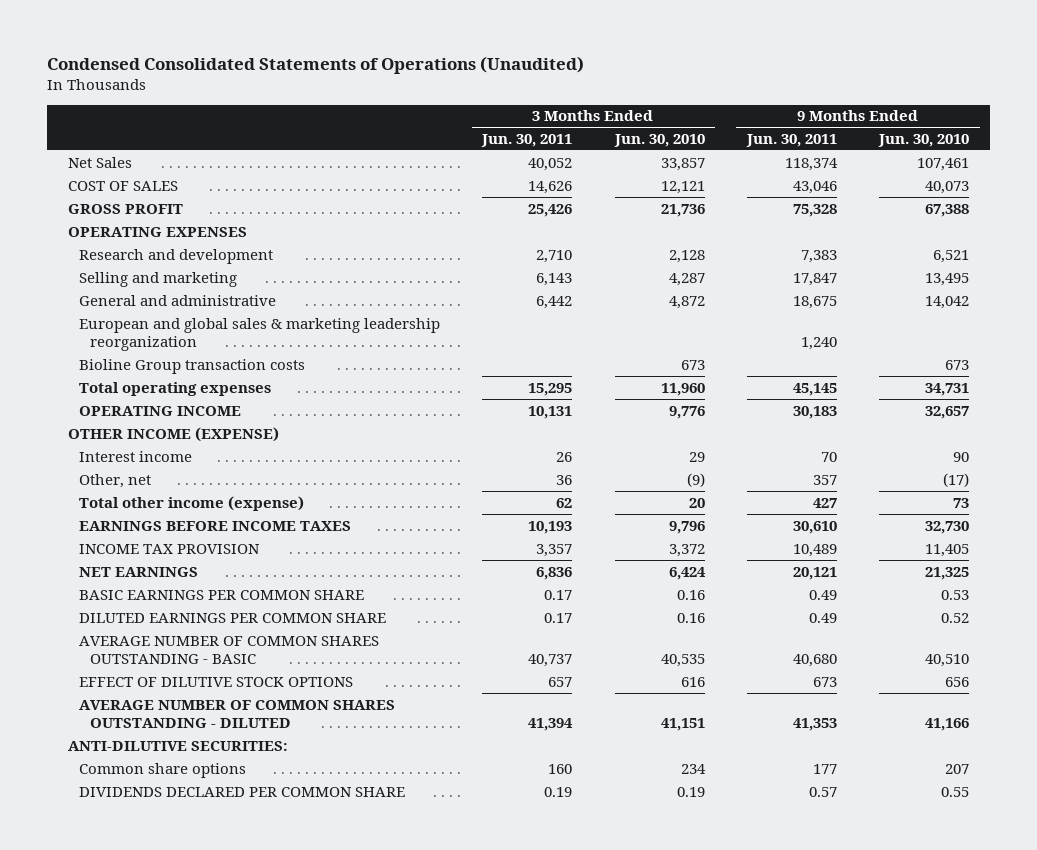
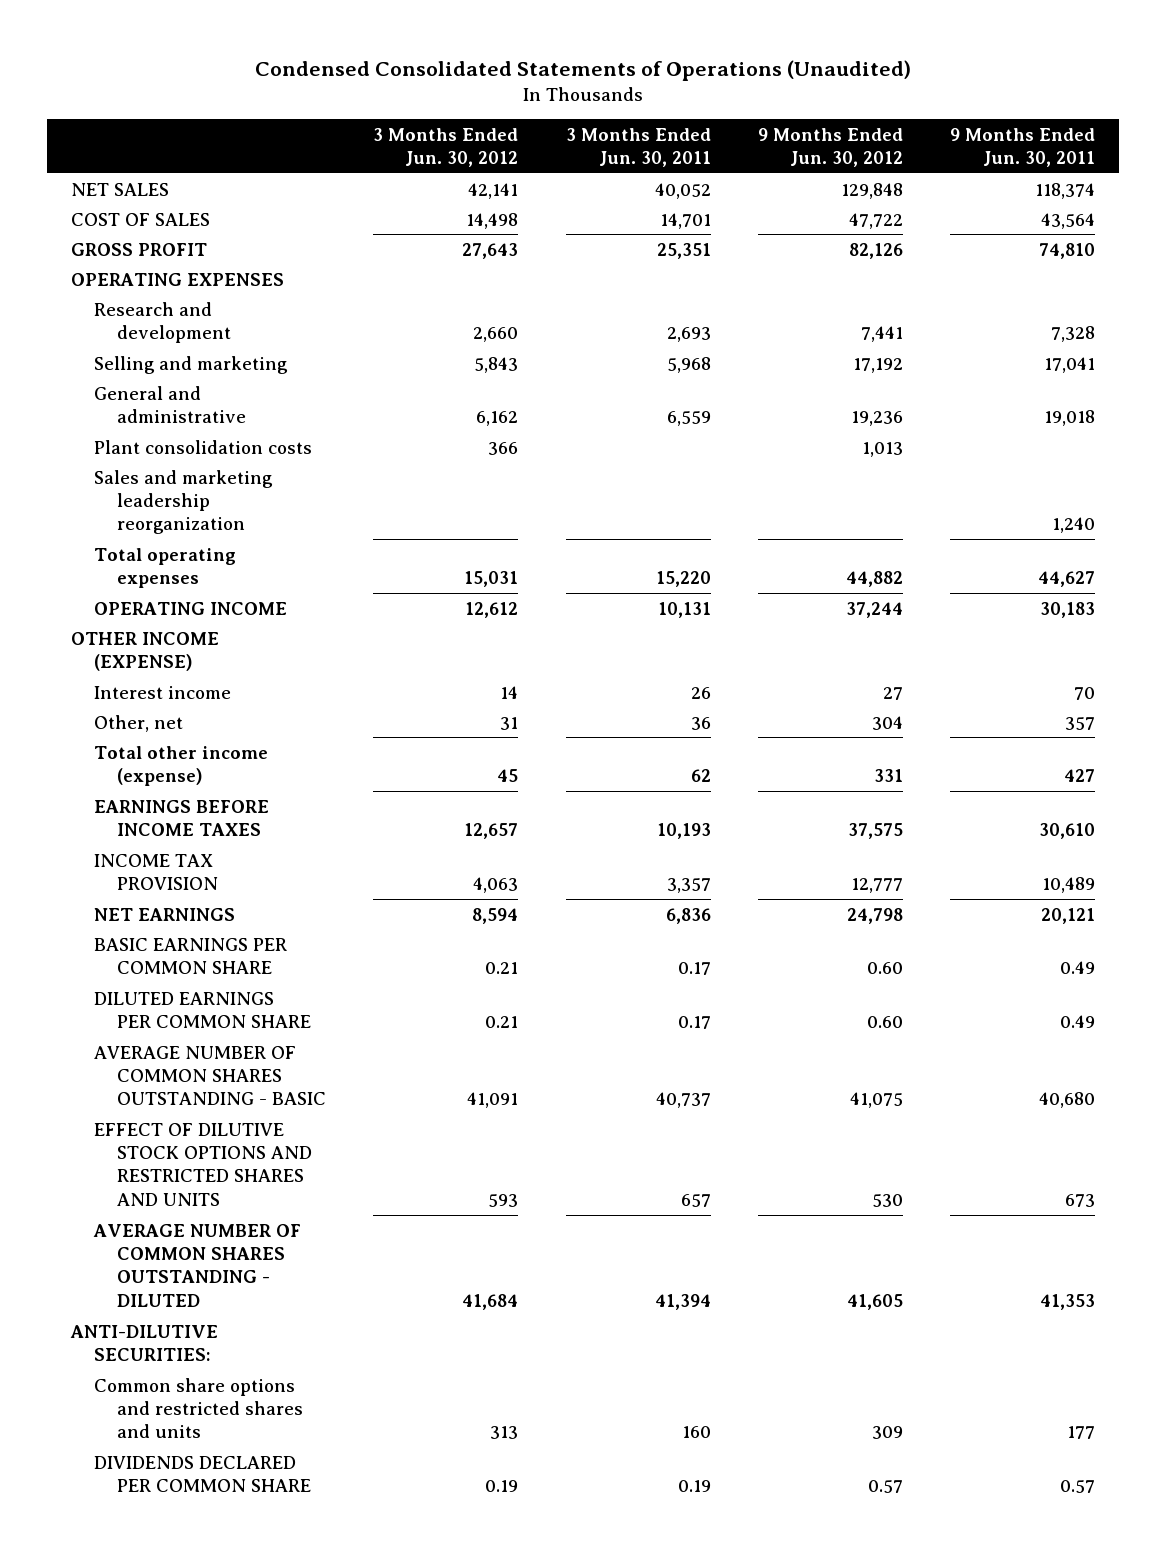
- | 3 Months Ended Jun. 30, 2011 | 3 Months Ended Jun. 30, 2010 | 9 Months Ended Jun. 30, 2011 | 9 Months Ended Jun. 30, 2010
+ | 3 Months Ended Jun. 30, 2012 | 3 Months Ended Jun. 30, 2011 | 9 Months Ended Jun. 30, 2012 | 9 Months Ended Jun. 30, 2011
- Net Sales | 40,052 | 33,857 | 118,374 | 107,461
- COST OF SALES | 14,626 | 12,121 | 43,046 | 40,073
- GROSS PROFIT | 25,426 | 21,736 | 75,328 | 67,388
+ NET SALES | 42,141 | 40,052 | 129,848 | 118,374
+ COST OF SALES | 14,498 | 14,701 | 47,722 | 43,564
+ GROSS PROFIT | 27,643 | 25,351 | 82,126 | 74,810
- Research and development | 2,710 | 2,128 | 7,383 | 6,521
- Selling and marketing | 6,143 | 4,287 | 17,847 | 13,495
- General and administrative | 6,442 | 4,872 | 18,675 | 14,042
- European and global sales & marketing leadership reorganization | | | 1,240 |
- Bioline Group transaction costs | | 673 | | 673
- Total operating expenses | 15,295 | 11,960 | 45,145 | 34,731
+ Research and development | 2,660 | 2,693 | 7,441 | 7,328
+ Selling and marketing | 5,843 | 5,968 | 17,192 | 17,041
+ General and administrative | 6,162 | 6,559 | 19,236 | 19,018
+ Plant consolidation costs | 366 | | 1,013 |
+ Sales and marketing leadership reorganization | | | | 1,240
+ Total operating expenses | 15,031 | 15,220 | 44,882 | 44,627
- EFFECT OF DILUTIVE STOCK OPTIONS | 657 | 616 | 673 | 656
+ EFFECT OF DILUTIVE STOCK OPTIONS AND RESTRICTED SHARES AND UNITS | 593 | 657 | 530 | 673
- Common share options | 160 | 234 | 177 | 207
+ Common share options and restricted shares and units | 313 | 160 | 309 | 177

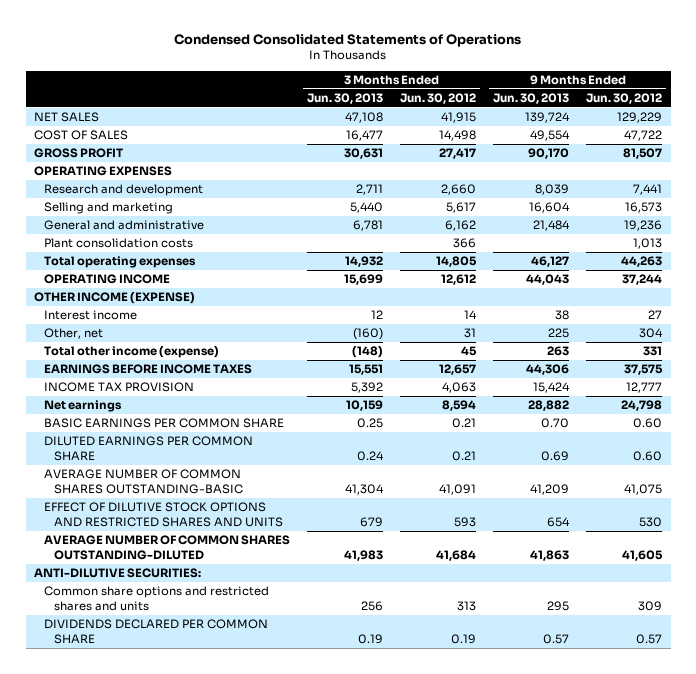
- Condensed Consolidated Statements of Operations (Unaudited)
+ Condensed Consolidated Statements of Operations
- | 3 Months Ended Jun. 30, 2012 | 3 Months Ended Jun. 30, 2011 | 9 Months Ended Jun. 30, 2012 | 9 Months Ended Jun. 30, 2011
+ | 3 Months Ended Jun. 30, 2013 | 3 Months Ended Jun. 30, 2012 | 9 Months Ended Jun. 30, 2013 | 9 Months Ended Jun. 30, 2012
- NET SALES | 42,141 | 40,052 | 129,848 | 118,374
+ NET SALES | 47,108 | 41,915 | 139,724 | 129,229
- GROSS PROFIT | 27,643 | 25,351 | 82,126 | 74,810
+ GROSS PROFIT | 30,631 | 27,417 | 90,170 | 81,507
- Selling and marketing | 5,843 | 5,968 | 17,192 | 17,041
+ Selling and marketing | 5,440 | 5,617 | 16,604 | 16,573
- Sales and marketing leadership reorganization | | | | 1,240
- Total operating expenses | 15,031 | 15,220 | 44,882 | 44,627
+ Total operating expenses | 14,932 | 14,805 | 46,127 | 44,263
- NET EARNINGS | 8,594 | 6,836 | 24,798 | 20,121
+ Net earnings | 10,159 | 8,594 | 28,882 | 24,798
- AVERAGE NUMBER OF COMMON SHARES OUTSTANDING - BASIC | 41,091 | 40,737 | 41,075 | 40,680
+ AVERAGE NUMBER OF COMMON SHARES OUTSTANDING-BASIC | 41,304 | 41,091 | 41,209 | 41,075
- AVERAGE NUMBER OF COMMON SHARES OUTSTANDING - DILUTED | 41,684 | 41,394 | 41,605 | 41,353
+ AVERAGE NUMBER OF COMMON SHARES OUTSTANDING-DILUTED | 41,983 | 41,684 | 41,863 | 41,605

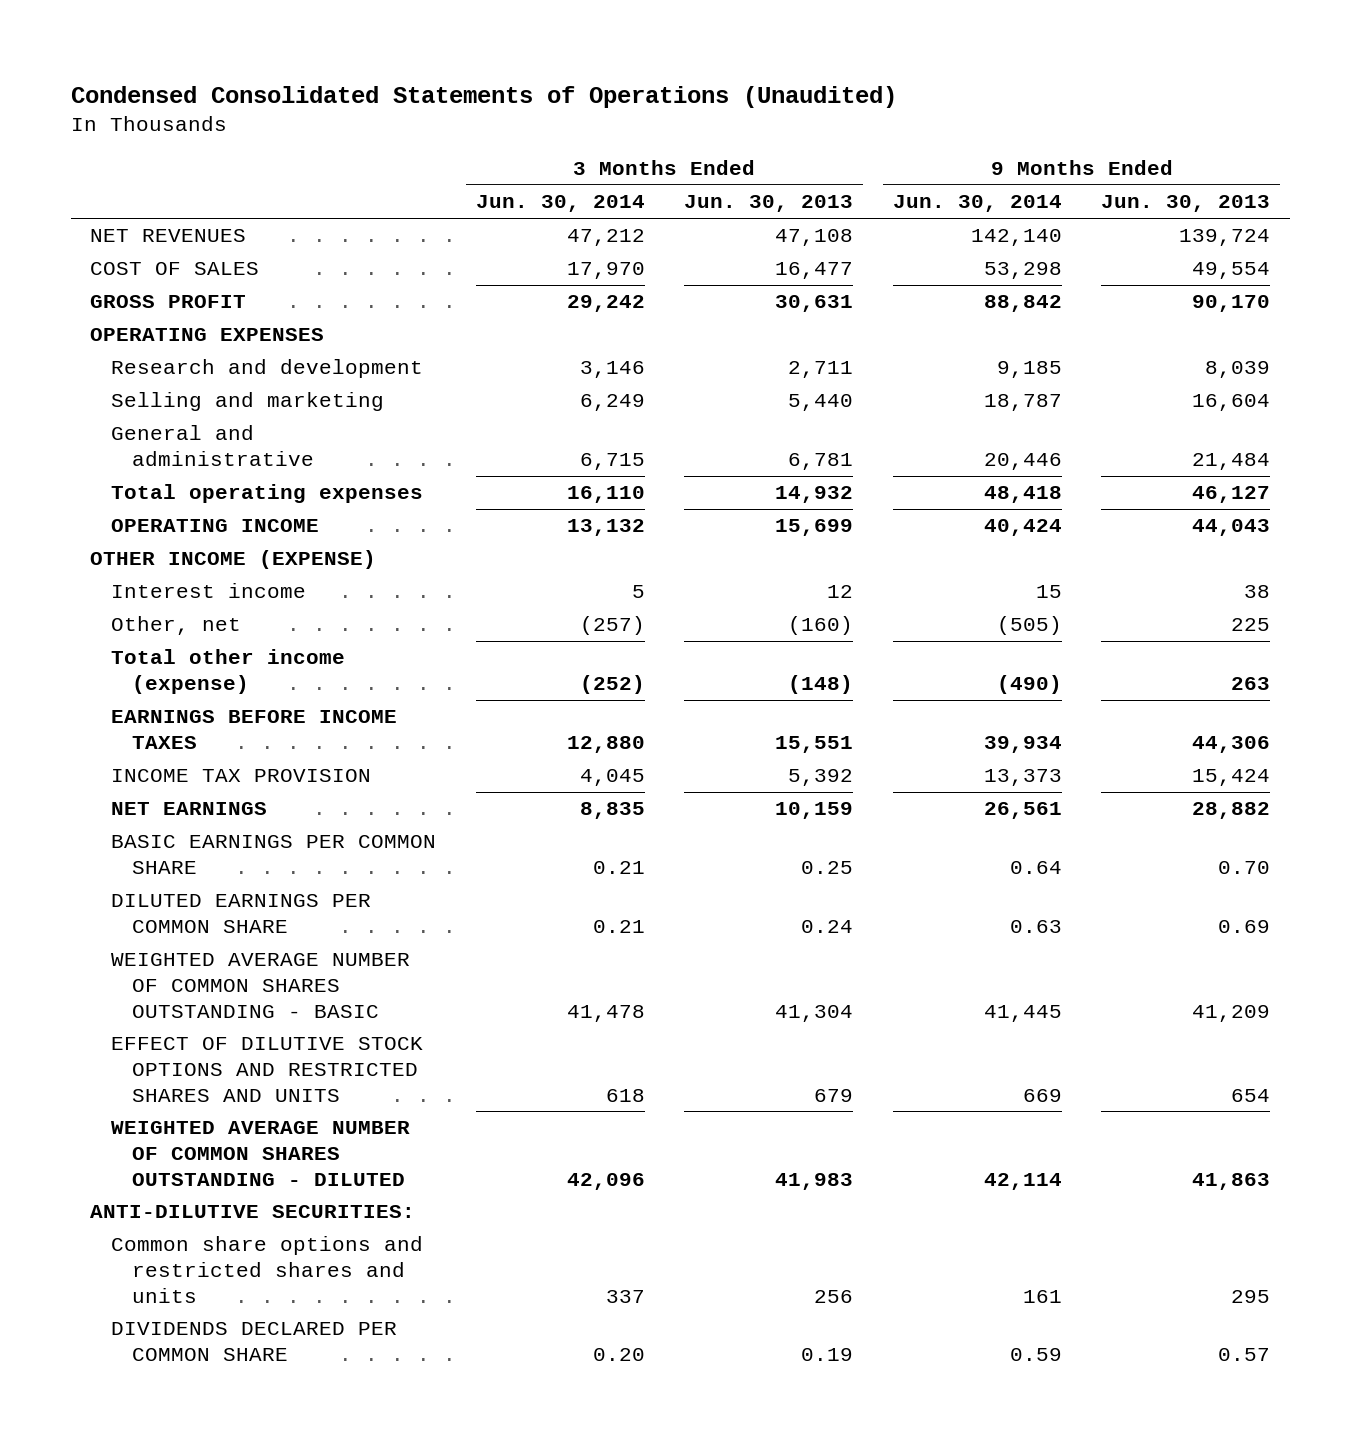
- Condensed Consolidated Statements of Operations
+ Condensed Consolidated Statements of Operations (Unaudited)
- | 3 Months Ended Jun. 30, 2013 | 3 Months Ended Jun. 30, 2012 | 9 Months Ended Jun. 30, 2013 | 9 Months Ended Jun. 30, 2012
+ | 3 Months Ended Jun. 30, 2014 | 3 Months Ended Jun. 30, 2013 | 9 Months Ended Jun. 30, 2014 | 9 Months Ended Jun. 30, 2013
- NET SALES | 47,108 | 41,915 | 139,724 | 129,229
+ NET REVENUES | 47,212 | 47,108 | 142,140 | 139,724
- Plant consolidation costs | | 366 | | 1,013
- Net earnings | 10,159 | 8,594 | 28,882 | 24,798
+ NET EARNINGS | 8,835 | 10,159 | 26,561 | 28,882
- AVERAGE NUMBER OF COMMON SHARES OUTSTANDING-BASIC | 41,304 | 41,091 | 41,209 | 41,075
+ WEIGHTED AVERAGE NUMBER OF COMMON SHARES OUTSTANDING - BASIC | 41,478 | 41,304 | 41,445 | 41,209
- AVERAGE NUMBER OF COMMON SHARES OUTSTANDING-DILUTED | 41,983 | 41,684 | 41,863 | 41,605
+ WEIGHTED AVERAGE NUMBER OF COMMON SHARES OUTSTANDING - DILUTED | 42,096 | 41,983 | 42,114 | 41,863

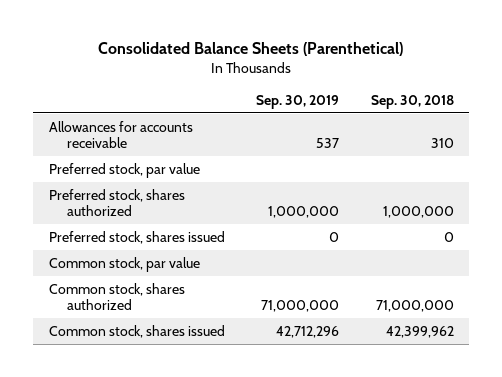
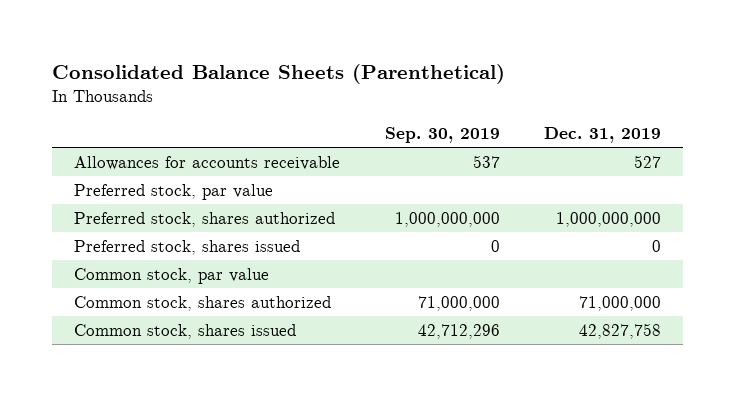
- | Sep. 30, 2019 | Sep. 30, 2018
+ | Sep. 30, 2019 | Dec. 31, 2019
- Preferred stock, shares authorized | 1,000,000 | 1,000,000
+ Preferred stock, shares authorized | 1,000,000,000 | 1,000,000,000

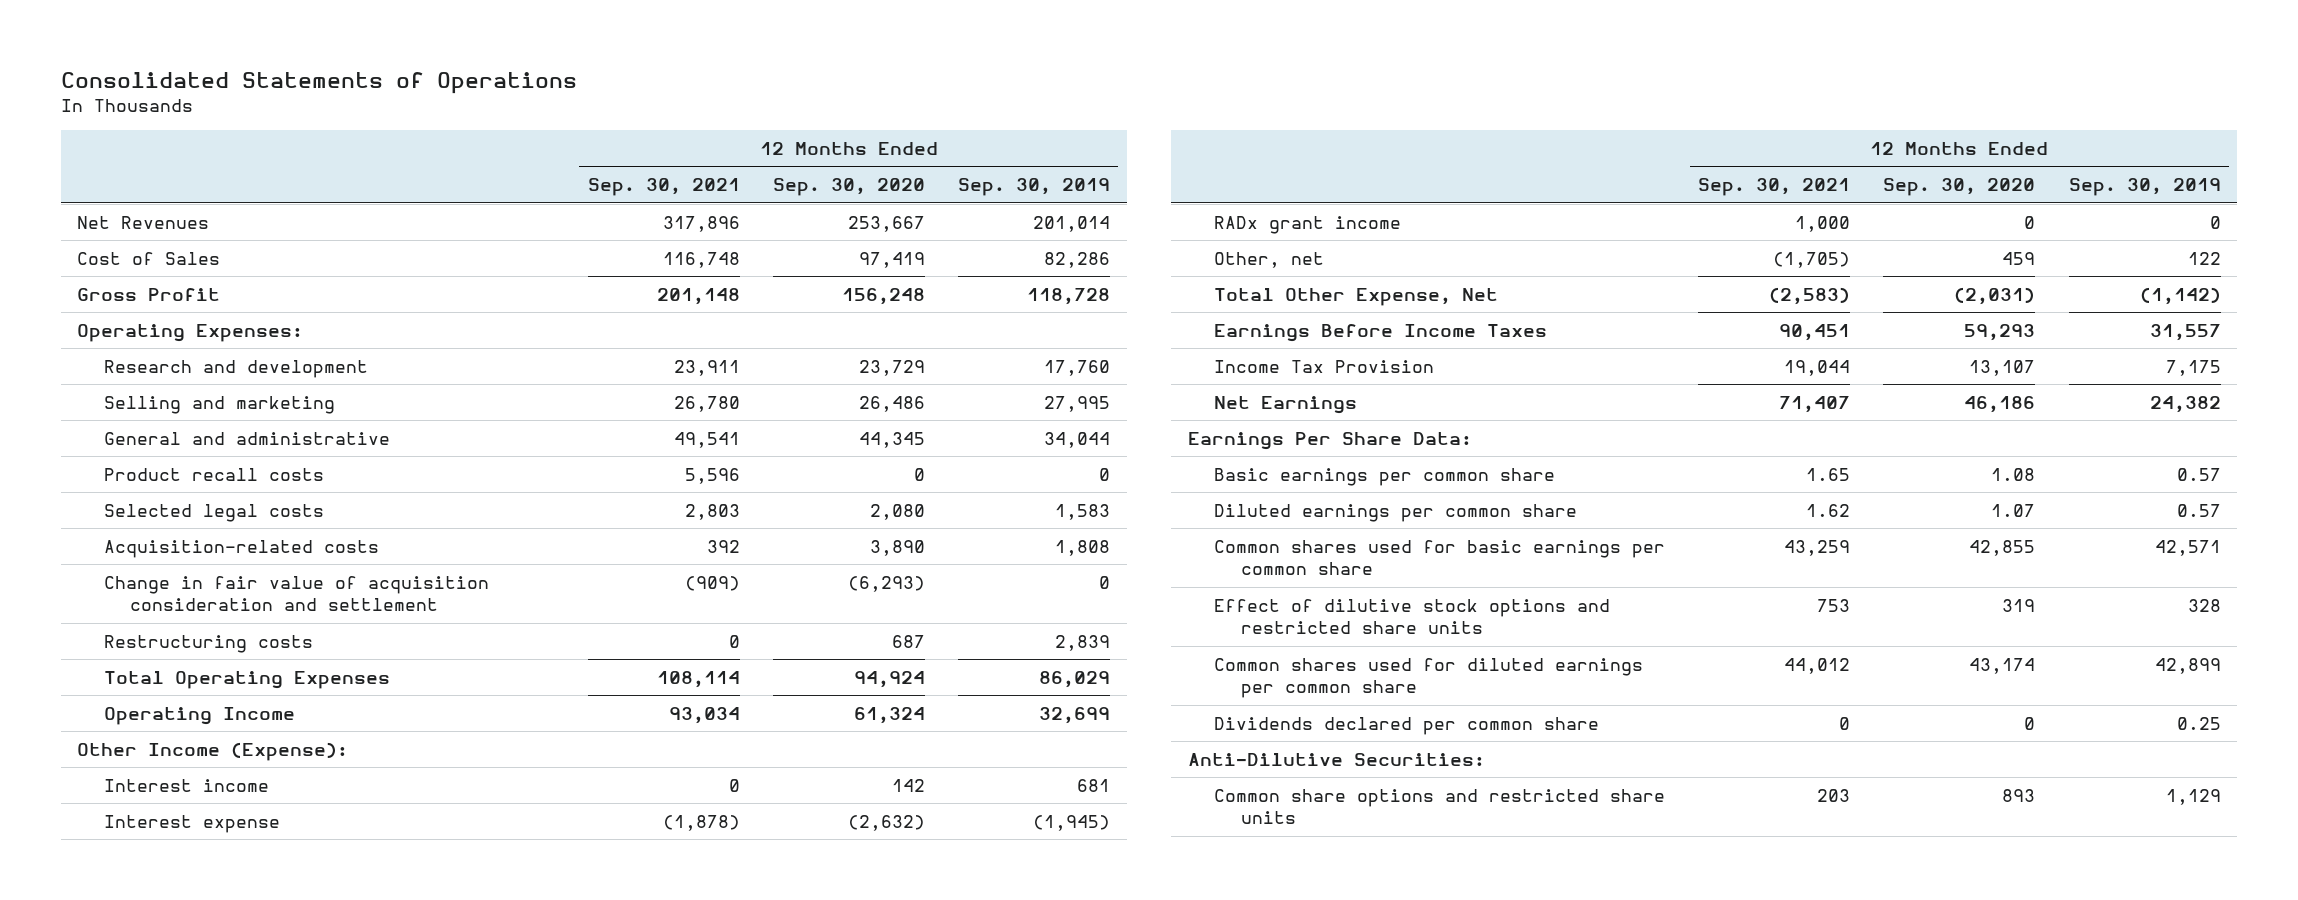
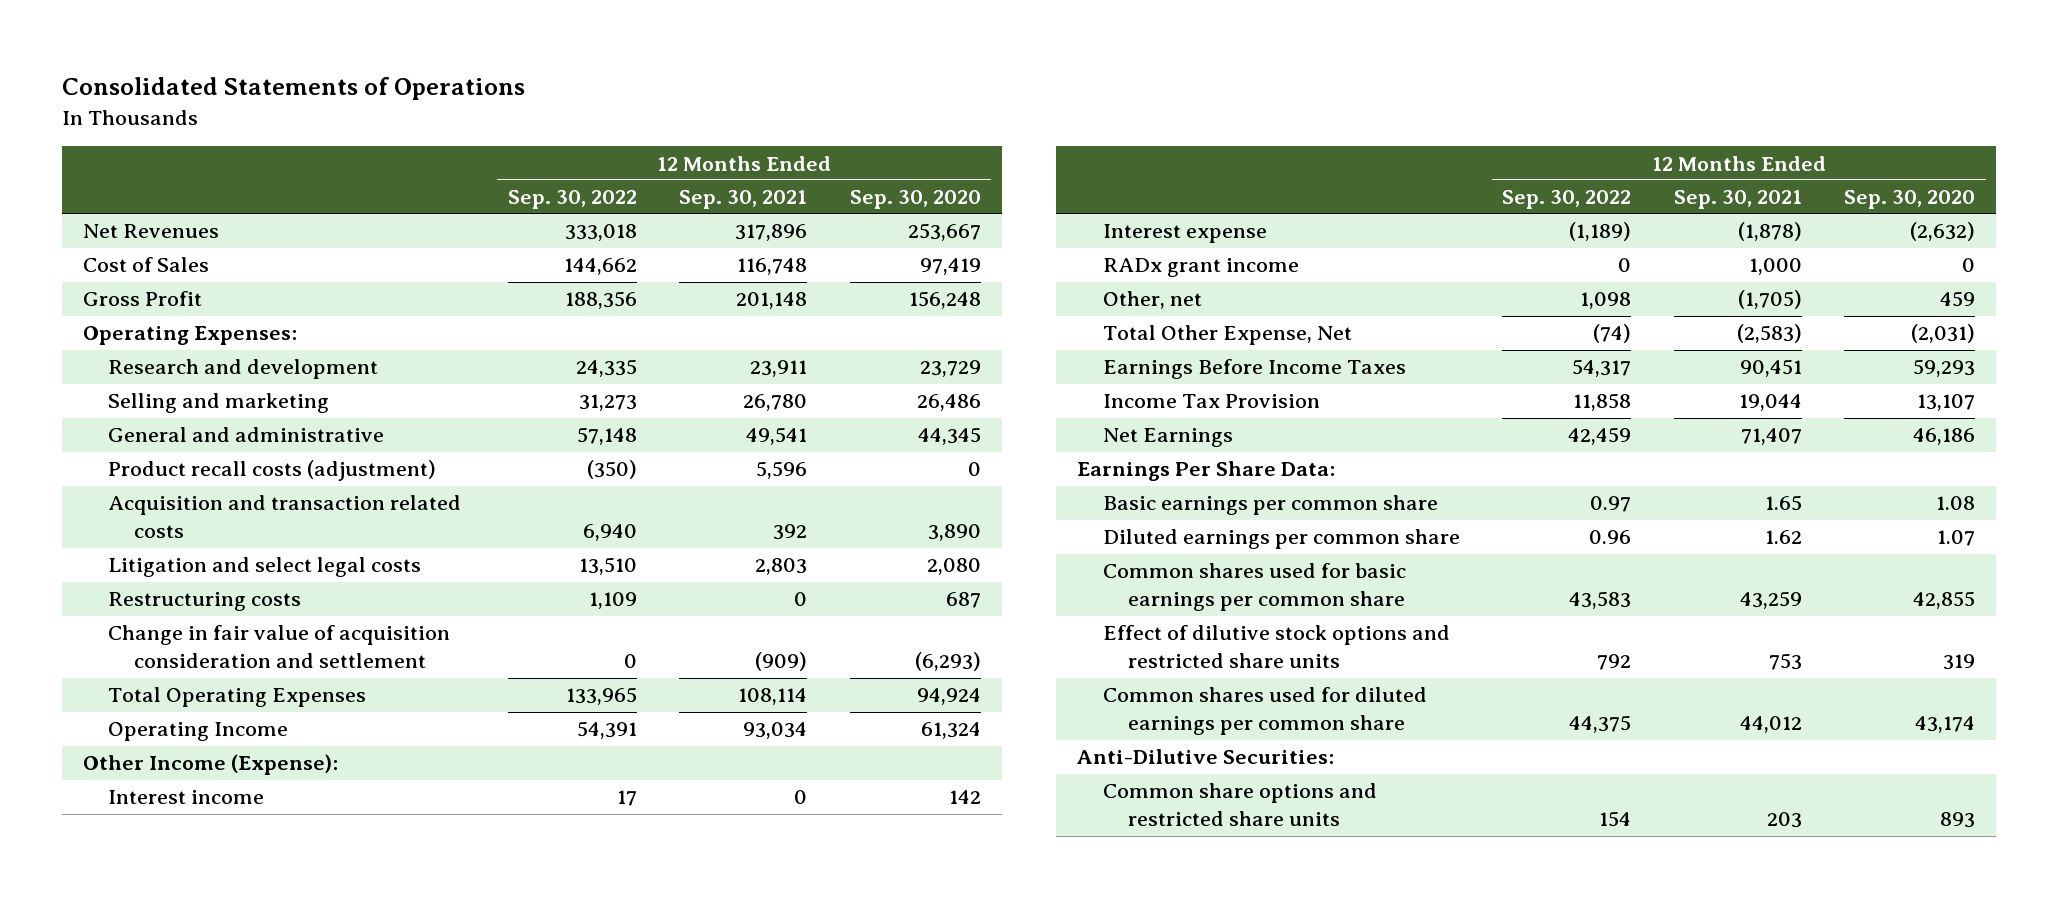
- | 12 Months Ended Sep. 30, 2021 | 12 Months Ended Sep. 30, 2020 | 12 Months Ended Sep. 30, 2019
+ | 12 Months Ended Sep. 30, 2022 | 12 Months Ended Sep. 30, 2021 | 12 Months Ended Sep. 30, 2020
- Product recall costs | 5,596 | 0 | 0
- Selected legal costs | 2,803 | 2,080 | 1,583
- Acquisition-related costs | 392 | 3,890 | 1,808
+ Product recall costs (adjustment) | (350) | 5,596 | 0
+ Acquisition and transaction related costs | 6,940 | 392 | 3,890
+ Litigation and select legal costs | 13,510 | 2,803 | 2,080
moved down: Change in fair value of acquisition consideration and settlement | 0 | (909) | (6,293)
- Dividends declared per common share | 0 | 0 | 0.25

